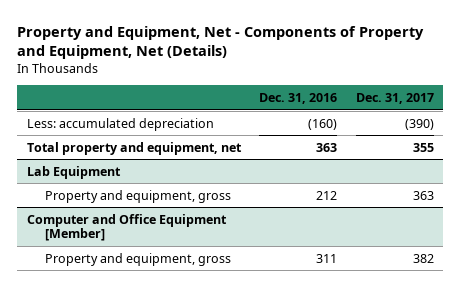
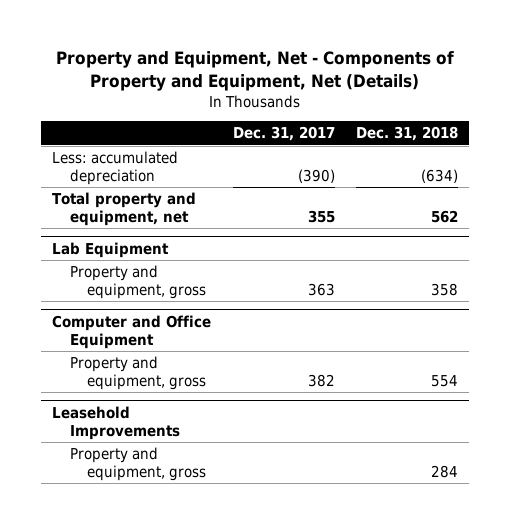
- | Dec. 31, 2016 | Dec. 31, 2017
+ | Dec. 31, 2017 | Dec. 31, 2018
- Computer and Office Equipment [Member]
+ Computer and Office Equipment
+ Leasehold Improvements
+ Property and equipment, gross | | 284

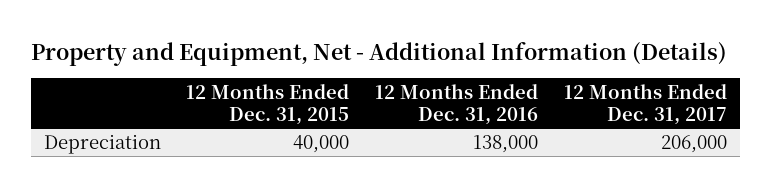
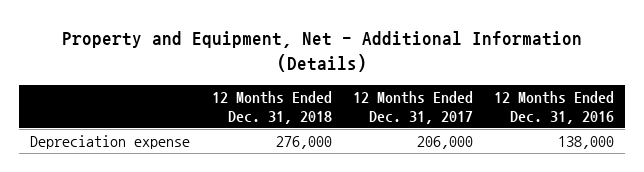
- | 12 Months Ended Dec. 31, 2015 | 12 Months Ended Dec. 31, 2016 | 12 Months Ended Dec. 31, 2017
+ | 12 Months Ended Dec. 31, 2018 | 12 Months Ended Dec. 31, 2017 | 12 Months Ended Dec. 31, 2016
- Depreciation | 40,000 | 138,000 | 206,000
+ Depreciation expense | 276,000 | 206,000 | 138,000

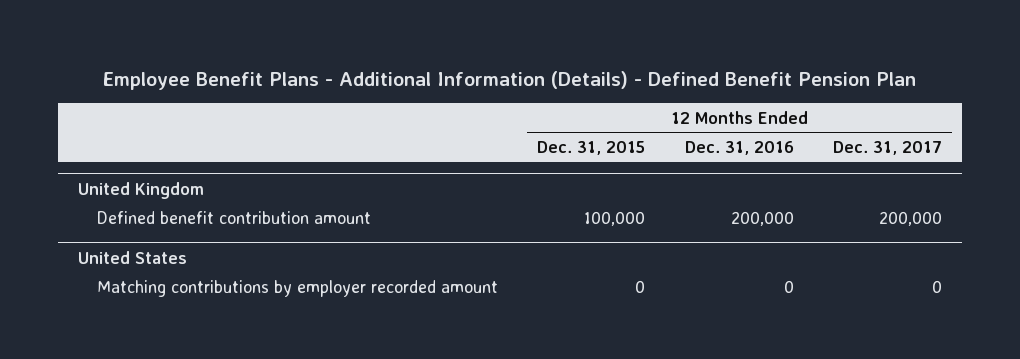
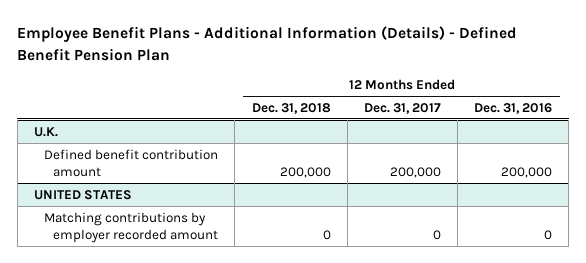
- | 12 Months Ended Dec. 31, 2015 | 12 Months Ended Dec. 31, 2016 | 12 Months Ended Dec. 31, 2017
+ | 12 Months Ended Dec. 31, 2018 | 12 Months Ended Dec. 31, 2017 | 12 Months Ended Dec. 31, 2016
- United Kingdom
+ U.K.
- United States
+ UNITED STATES

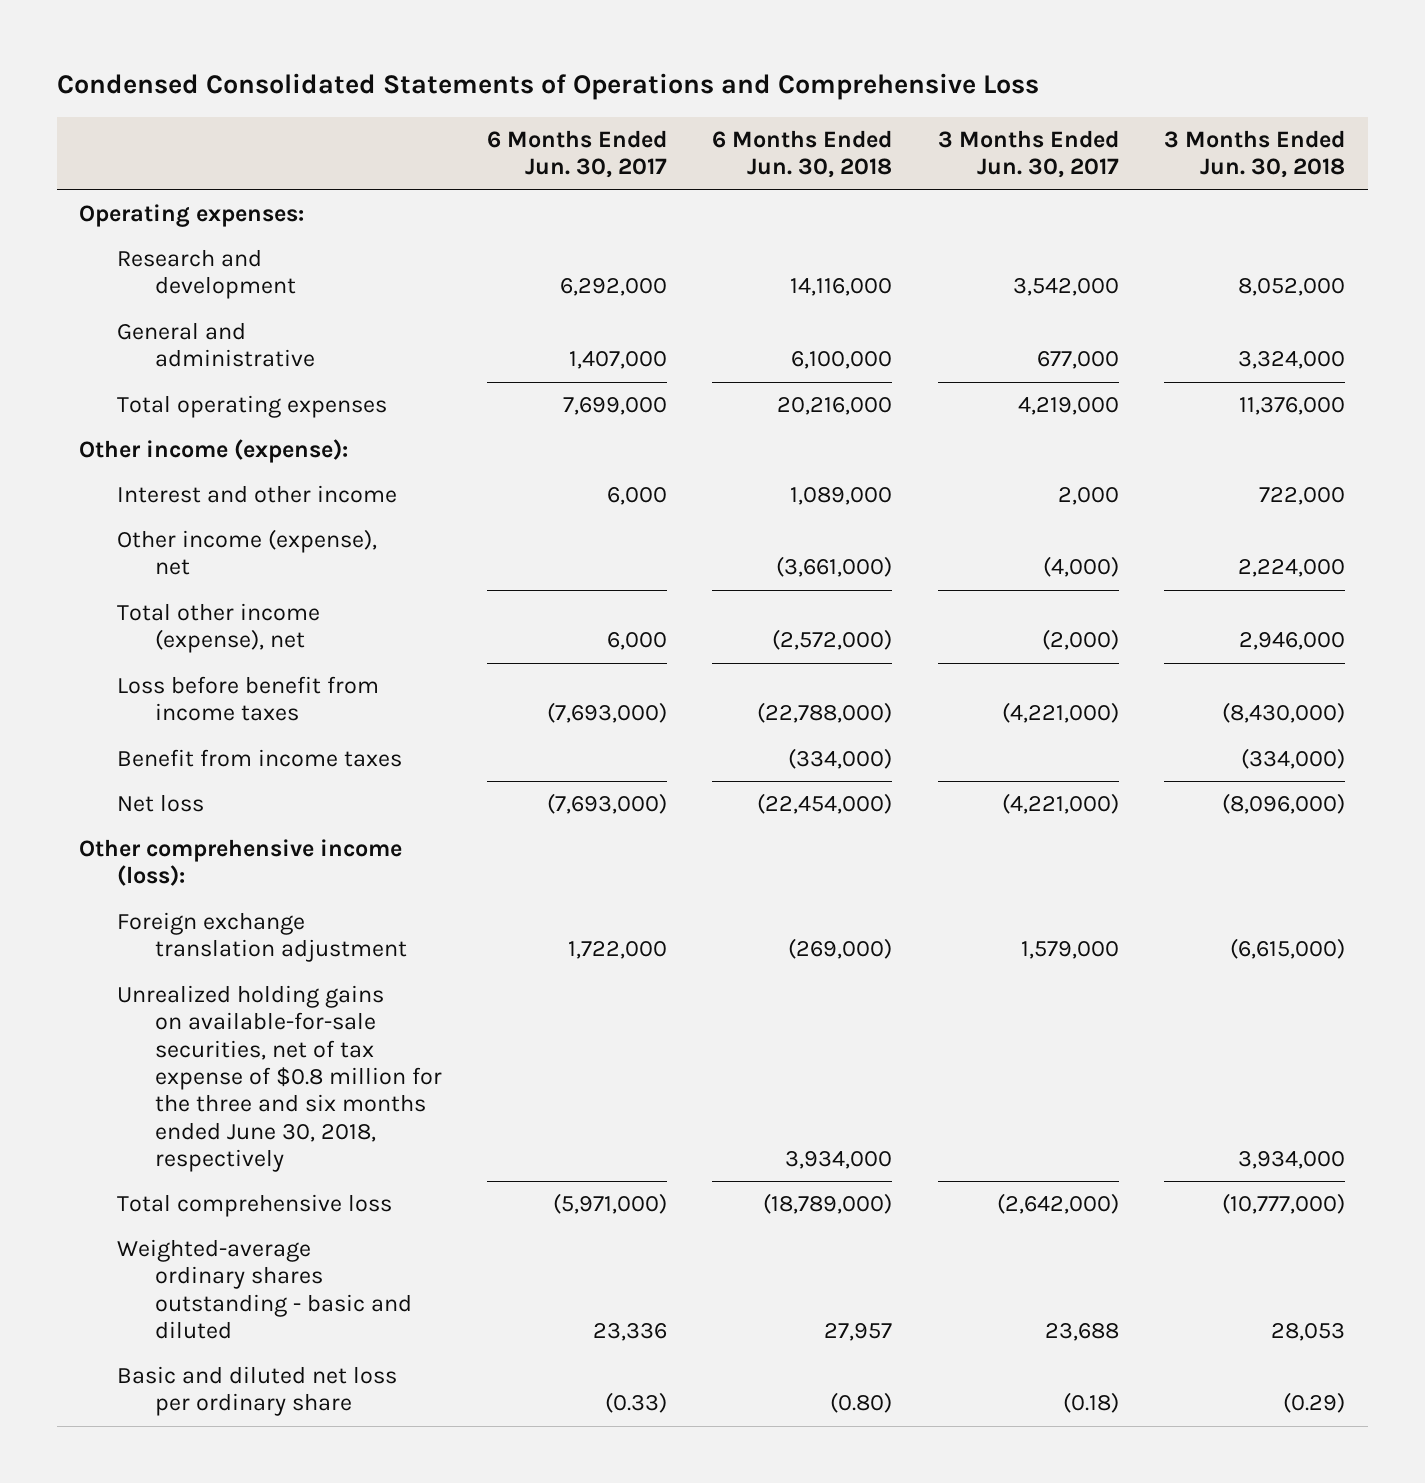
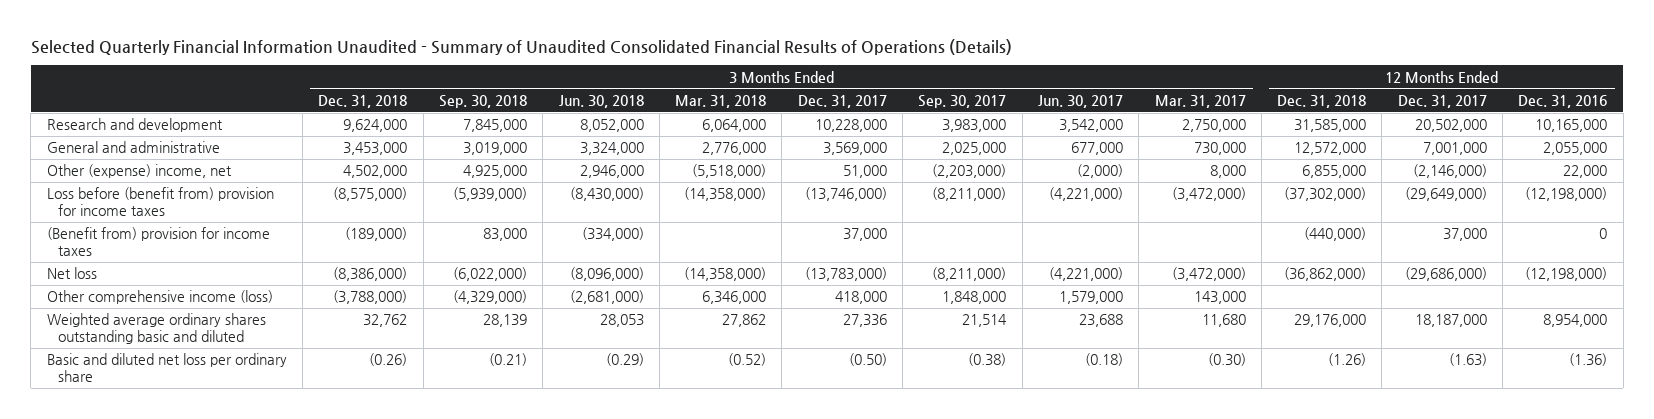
- Condensed Consolidated Statements of Operations and Comprehensive Loss
+ Selected Quarterly Financial Information Unaudited - Summary of Unaudited Consolidated Financial Results of Operations (Details)
- | 6 Months Ended Jun. 30, 2017 | 6 Months Ended Jun. 30, 2018 | 3 Months Ended Jun. 30, 2017 | 3 Months Ended Jun. 30, 2018
+ | 3 Months Ended Dec. 31, 2018 | 3 Months Ended Sep. 30, 2018 | 3 Months Ended Jun. 30, 2018 | 3 Months Ended Mar. 31, 2018 | 3 Months Ended Dec. 31, 2017 | 3 Months Ended Sep. 30, 2017 | 3 Months Ended Jun. 30, 2017 | 3 Months Ended Mar. 31, 2017 | 12 Months Ended Dec. 31, 2018 | 12 Months Ended Dec. 31, 2017 | 12 Months Ended Dec. 31, 2016
- Operating expenses:
- Total operating expenses | 7,699,000 | 20,216,000 | 4,219,000 | 11,376,000
- Other income (expense):
- Interest and other income | 6,000 | 1,089,000 | 2,000 | 722,000
- Other income (expense), net | | (3,661,000) | (4,000) | 2,224,000
- Total other income (expense), net | 6,000 | (2,572,000) | (2,000) | 2,946,000
- Loss before benefit from income taxes | (7,693,000) | (22,788,000) | (4,221,000) | (8,430,000)
- Benefit from income taxes | | (334,000) | | (334,000)
+ Other (expense) income, net | 4,502,000 | 4,925,000 | 2,946,000 | (5,518,000) | 51,000 | (2,203,000) | (2,000) | 8,000 | 6,855,000 | (2,146,000) | 22,000
+ Loss before (benefit from) provision for income taxes | (8,575,000) | (5,939,000) | (8,430,000) | (14,358,000) | (13,746,000) | (8,211,000) | (4,221,000) | (3,472,000) | (37,302,000) | (29,649,000) | (12,198,000)
+ (Benefit from) provision for income taxes | (189,000) | 83,000 | (334,000) | | 37,000 | | | | (440,000) | 37,000 | 0
- Other comprehensive income (loss):
- Foreign exchange translation adjustment | 1,722,000 | (269,000) | 1,579,000 | (6,615,000)
- Unrealized holding gains on available-for-sale securities, net of tax expense of $0.8 million for the three and six months ended June 30, 2018, respectively | | 3,934,000 | | 3,934,000
- Total comprehensive loss | (5,971,000) | (18,789,000) | (2,642,000) | (10,777,000)
- Weighted-average ordinary shares outstanding - basic and diluted | 23,336 | 27,957 | 23,688 | 28,053
+ Other comprehensive income (loss) | (3,788,000) | (4,329,000) | (2,681,000) | 6,346,000 | 418,000 | 1,848,000 | 1,579,000 | 143,000 | | |
+ Weighted average ordinary shares outstanding basic and diluted | 32,762 | 28,139 | 28,053 | 27,862 | 27,336 | 21,514 | 23,688 | 11,680 | 29,176,000 | 18,187,000 | 8,954,000

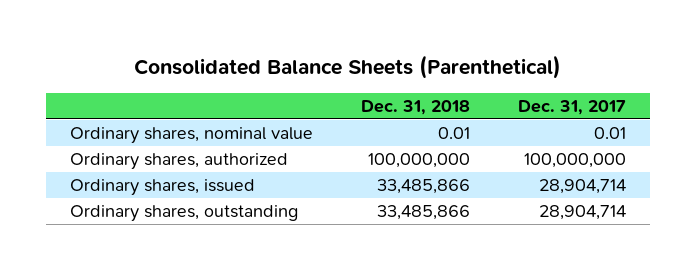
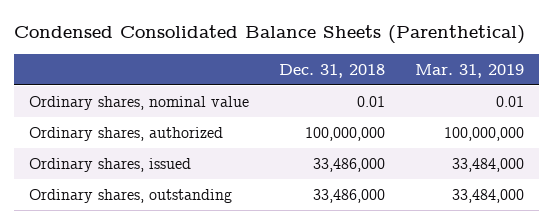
- Consolidated Balance Sheets (Parenthetical)
+ Condensed Consolidated Balance Sheets (Parenthetical)
- | Dec. 31, 2018 | Dec. 31, 2017
+ | Dec. 31, 2018 | Mar. 31, 2019
- Ordinary shares, issued | 33,485,866 | 28,904,714
- Ordinary shares, outstanding | 33,485,866 | 28,904,714
+ Ordinary shares, issued | 33,486,000 | 33,484,000
+ Ordinary shares, outstanding | 33,486,000 | 33,484,000

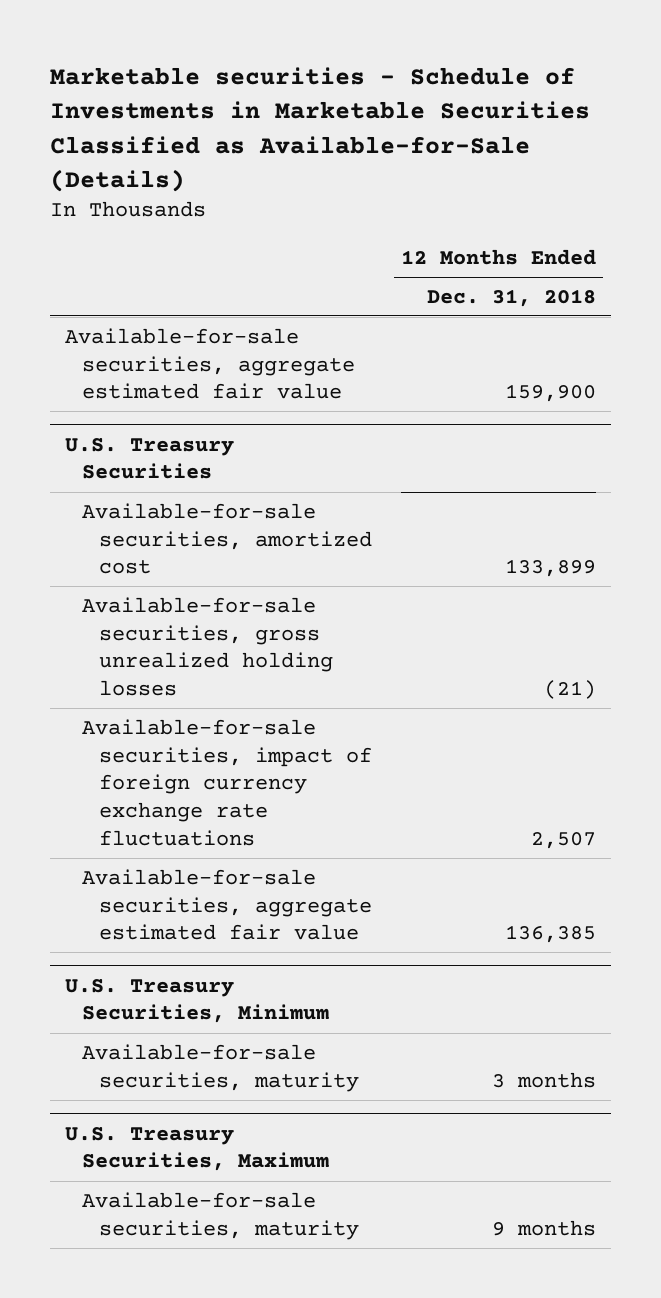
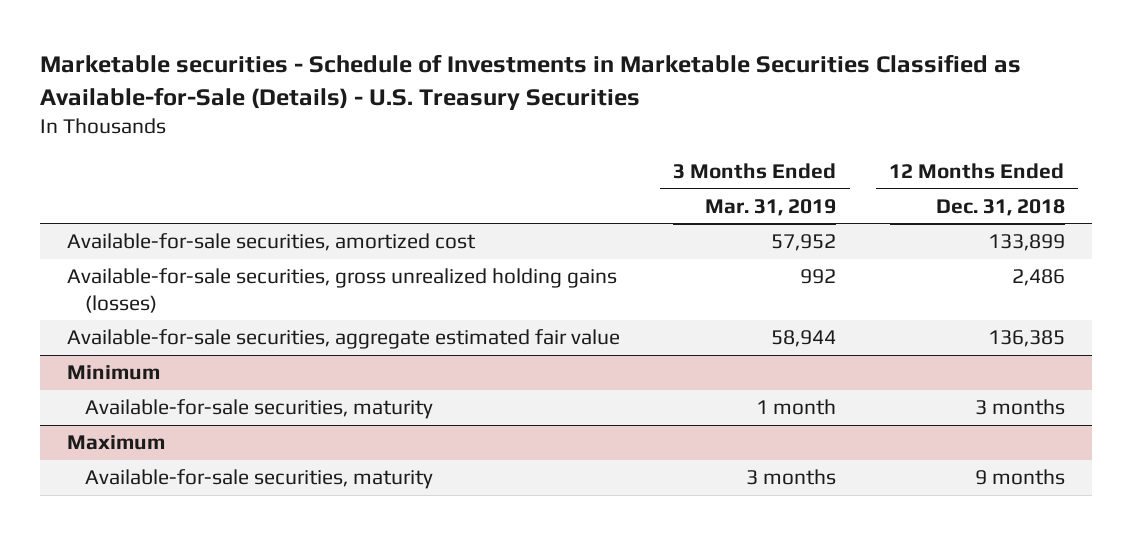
- Marketable securities - Schedule of Investments in Marketable Securities Classified as Available-for-Sale (Details)
+ Marketable securities - Schedule of Investments in Marketable Securities Classified as Available-for-Sale (Details) - U.S. Treasury Securities
- | 12 Months Ended Dec. 31, 2018
+ | 3 Months Ended Mar. 31, 2019 | 12 Months Ended Dec. 31, 2018
- Available-for-sale securities, aggregate estimated fair value | 159,900
- U.S. Treasury Securities
- Available-for-sale securities, gross unrealized holding losses | (21)
- Available-for-sale securities, impact of foreign currency exchange rate fluctuations | 2,507
+ Available-for-sale securities, gross unrealized holding gains (losses) | 992 | 2,486
- U.S. Treasury Securities, Minimum
+ Minimum
- U.S. Treasury Securities, Maximum
+ Maximum

